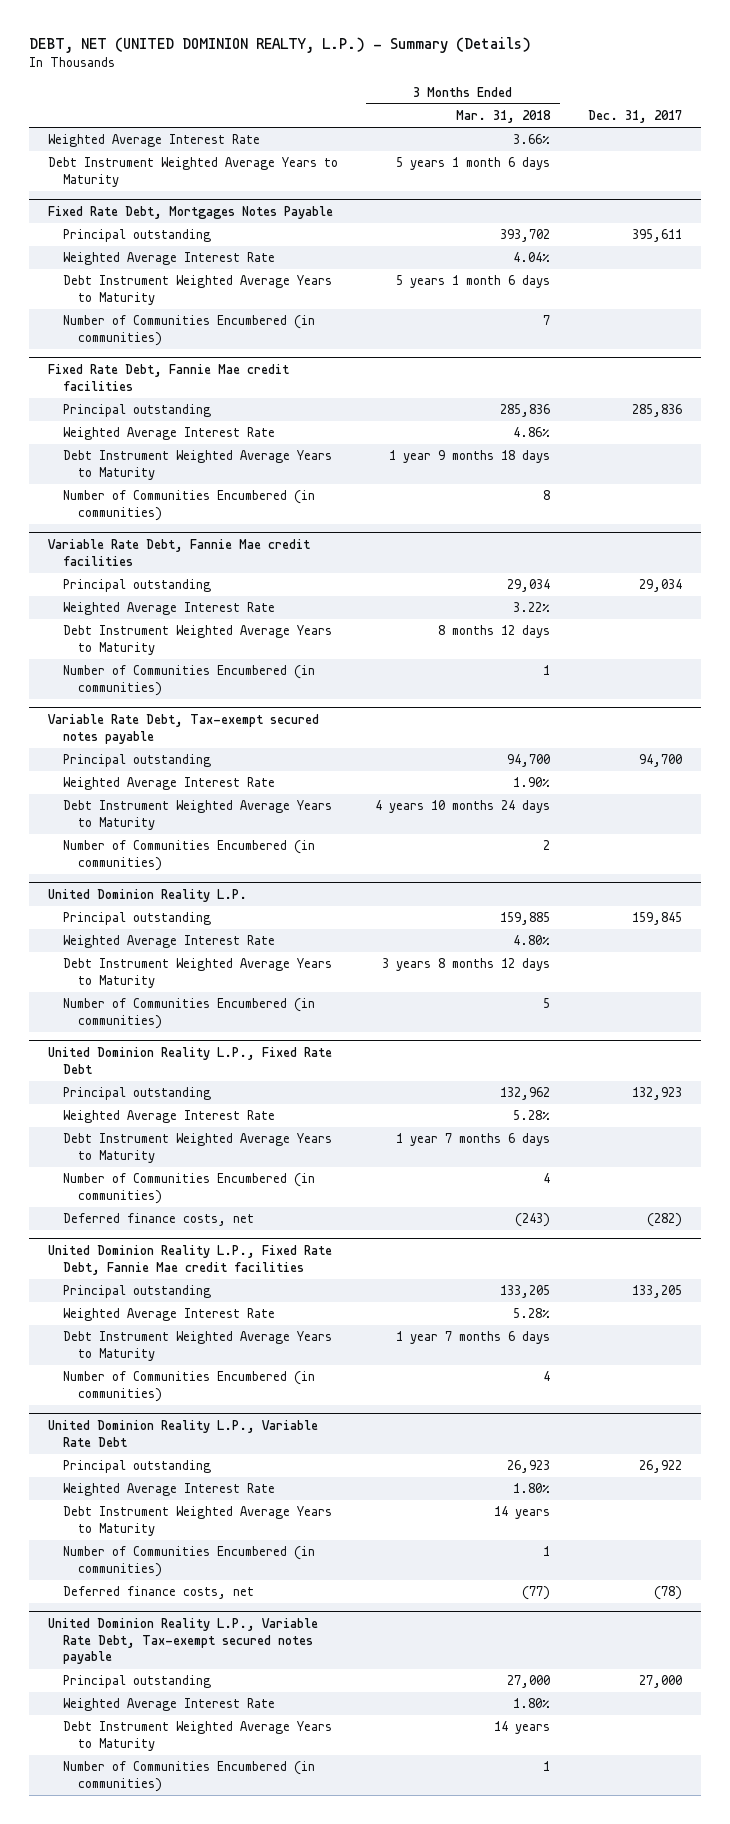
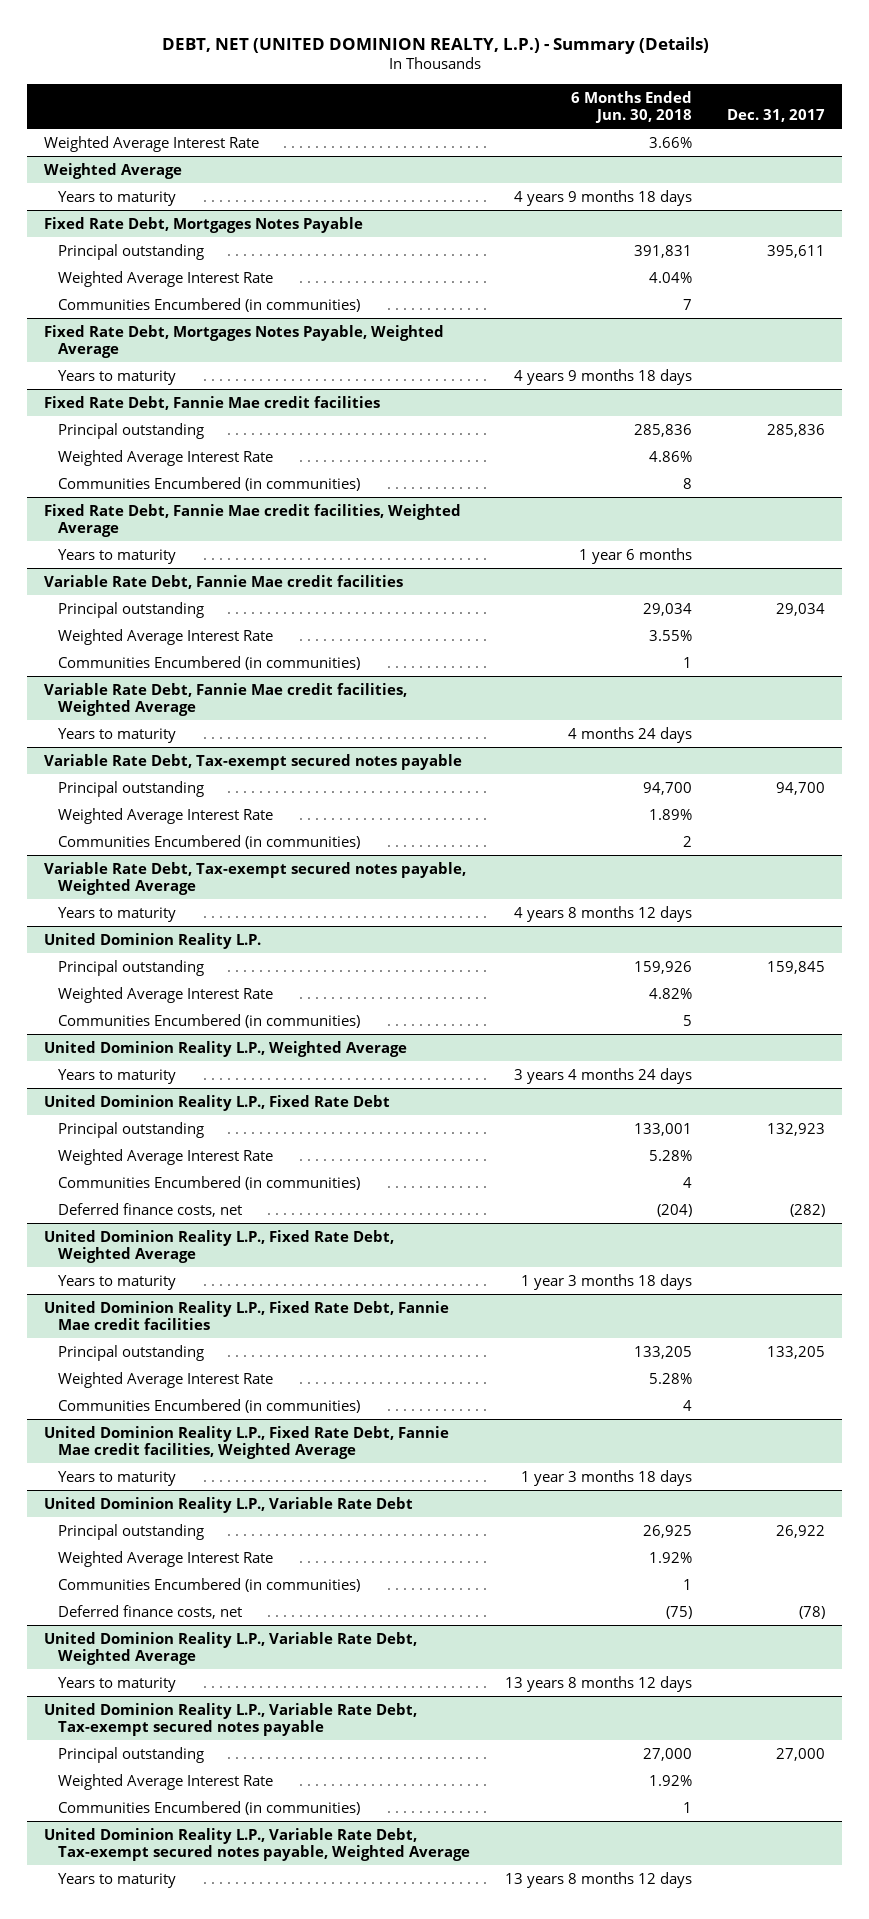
- | 3 Months Ended Mar. 31, 2018 | Dec. 31, 2017
+ | 6 Months Ended Jun. 30, 2018 | Dec. 31, 2017
- Debt Instrument Weighted Average Years to Maturity | 5 years 1 month 6 days |
+ Weighted Average
+ Years to maturity | 4 years 9 months 18 days |
@ Fixed Rate Debt, Mortgages Notes Payable
- Debt Instrument Weighted Average Years to Maturity | 5 years 1 month 6 days |
- Number of Communities Encumbered (in communities) | 7 |
+ Communities Encumbered (in communities) | 7 |
+ Fixed Rate Debt, Mortgages Notes Payable, Weighted Average
+ Years to maturity | 4 years 9 months 18 days |
@ Fixed Rate Debt, Fannie Mae credit facilities
- Debt Instrument Weighted Average Years to Maturity | 1 year 9 months 18 days |
- Number of Communities Encumbered (in communities) | 8 |
+ Communities Encumbered (in communities) | 8 |
+ Fixed Rate Debt, Fannie Mae credit facilities, Weighted Average
+ Years to maturity | 1 year 6 months |
@ Variable Rate Debt, Fannie Mae credit facilities
- Debt Instrument Weighted Average Years to Maturity | 8 months 12 days |
- Number of Communities Encumbered (in communities) | 1 |
+ Communities Encumbered (in communities) | 1 |
+ Variable Rate Debt, Fannie Mae credit facilities, Weighted Average
+ Years to maturity | 4 months 24 days |
@ Variable Rate Debt, Tax-exempt secured notes payable
- Debt Instrument Weighted Average Years to Maturity | 4 years 10 months 24 days |
- Number of Communities Encumbered (in communities) | 2 |
+ Communities Encumbered (in communities) | 2 |
+ Variable Rate Debt, Tax-exempt secured notes payable, Weighted Average
+ Years to maturity | 4 years 8 months 12 days |
@ United Dominion Reality L.P.
- Debt Instrument Weighted Average Years to Maturity | 3 years 8 months 12 days |
- Number of Communities Encumbered (in communities) | 5 |
+ Communities Encumbered (in communities) | 5 |
+ United Dominion Reality L.P., Weighted Average
+ Years to maturity | 3 years 4 months 24 days |
@ United Dominion Reality L.P., Fixed Rate Debt
- Debt Instrument Weighted Average Years to Maturity | 1 year 7 months 6 days |
- Number of Communities Encumbered (in communities) | 4 |
+ Communities Encumbered (in communities) | 4 |
+ United Dominion Reality L.P., Fixed Rate Debt, Weighted Average
+ Years to maturity | 1 year 3 months 18 days |
@ United Dominion Reality L.P., Fixed Rate Debt, Fannie Mae credit facilities
- Debt Instrument Weighted Average Years to Maturity | 1 year 7 months 6 days |
- Number of Communities Encumbered (in communities) | 4 |
+ Communities Encumbered (in communities) | 4 |
+ United Dominion Reality L.P., Fixed Rate Debt, Fannie Mae credit facilities, Weighted Average
+ Years to maturity | 1 year 3 months 18 days |
@ United Dominion Reality L.P., Variable Rate Debt
- Debt Instrument Weighted Average Years to Maturity | 14 years |
- Number of Communities Encumbered (in communities) | 1 |
+ Communities Encumbered (in communities) | 1 |
+ United Dominion Reality L.P., Variable Rate Debt, Weighted Average
+ Years to maturity | 13 years 8 months 12 days |
@ United Dominion Reality L.P., Variable Rate Debt, Tax-exempt secured notes payable
- Debt Instrument Weighted Average Years to Maturity | 14 years |
- Number of Communities Encumbered (in communities) | 1 |
+ Communities Encumbered (in communities) | 1 |
+ United Dominion Reality L.P., Variable Rate Debt, Tax-exempt secured notes payable, Weighted Average
+ Years to maturity | 13 years 8 months 12 days |

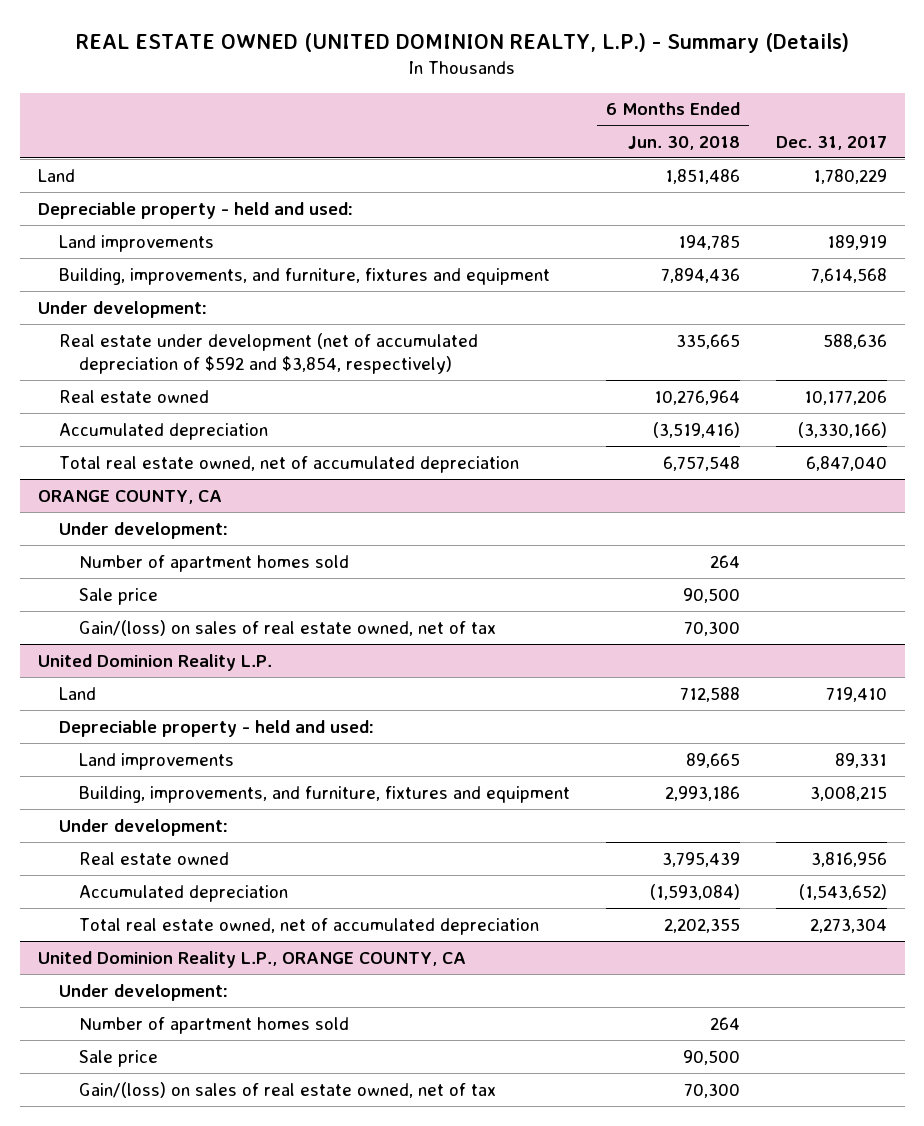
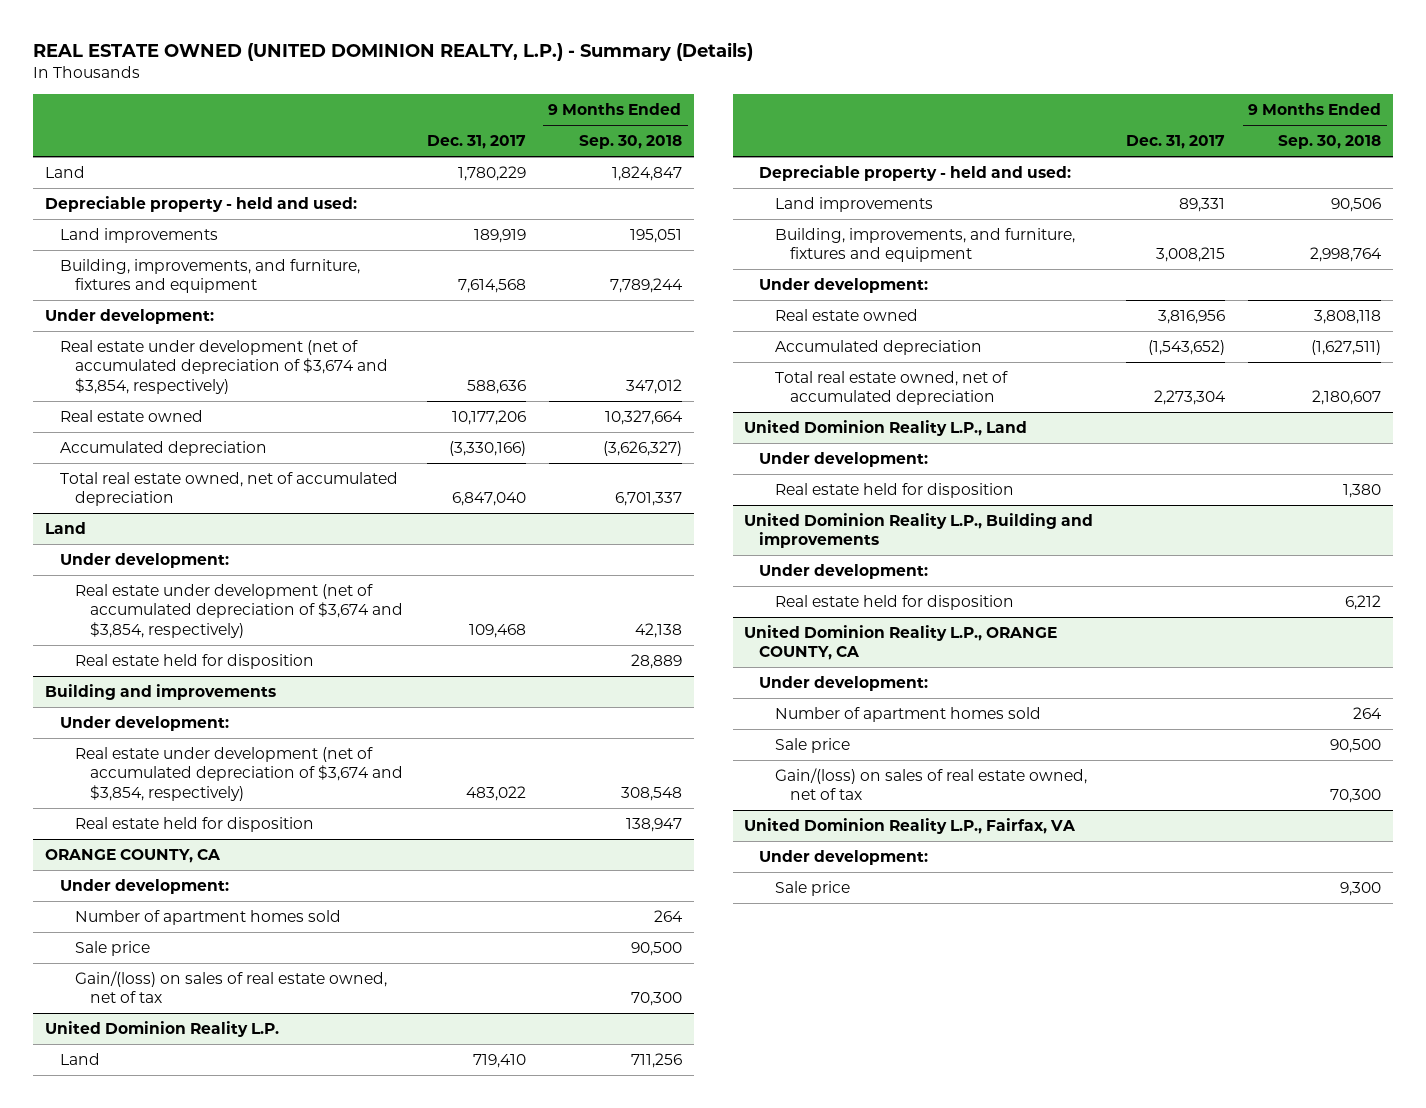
- | 6 Months Ended Jun. 30, 2018 | Dec. 31, 2017
+ | Dec. 31, 2017 | 9 Months Ended Sep. 30, 2018
- Real estate under development (net of accumulated depreciation of $592 and $3,854, respectively) | 335,665 | 588,636
+ Real estate under development (net of accumulated depreciation of $3,674 and $3,854, respectively) | 588,636 | 347,012
+ Land
+ Under development:
+ Real estate under development (net of accumulated depreciation of $3,674 and $3,854, respectively) | 109,468 | 42,138
+ Real estate held for disposition | | 28,889
+ Building and improvements
+ Under development:
+ Real estate under development (net of accumulated depreciation of $3,674 and $3,854, respectively) | 483,022 | 308,548
+ Real estate held for disposition | | 138,947
+ United Dominion Reality L.P., Land
+ Under development:
+ Real estate held for disposition | | 1,380
+ United Dominion Reality L.P., Building and improvements
+ Under development:
+ Real estate held for disposition | | 6,212
+ United Dominion Reality L.P., Fairfax, VA
+ Under development:
+ Sale price | | 9,300

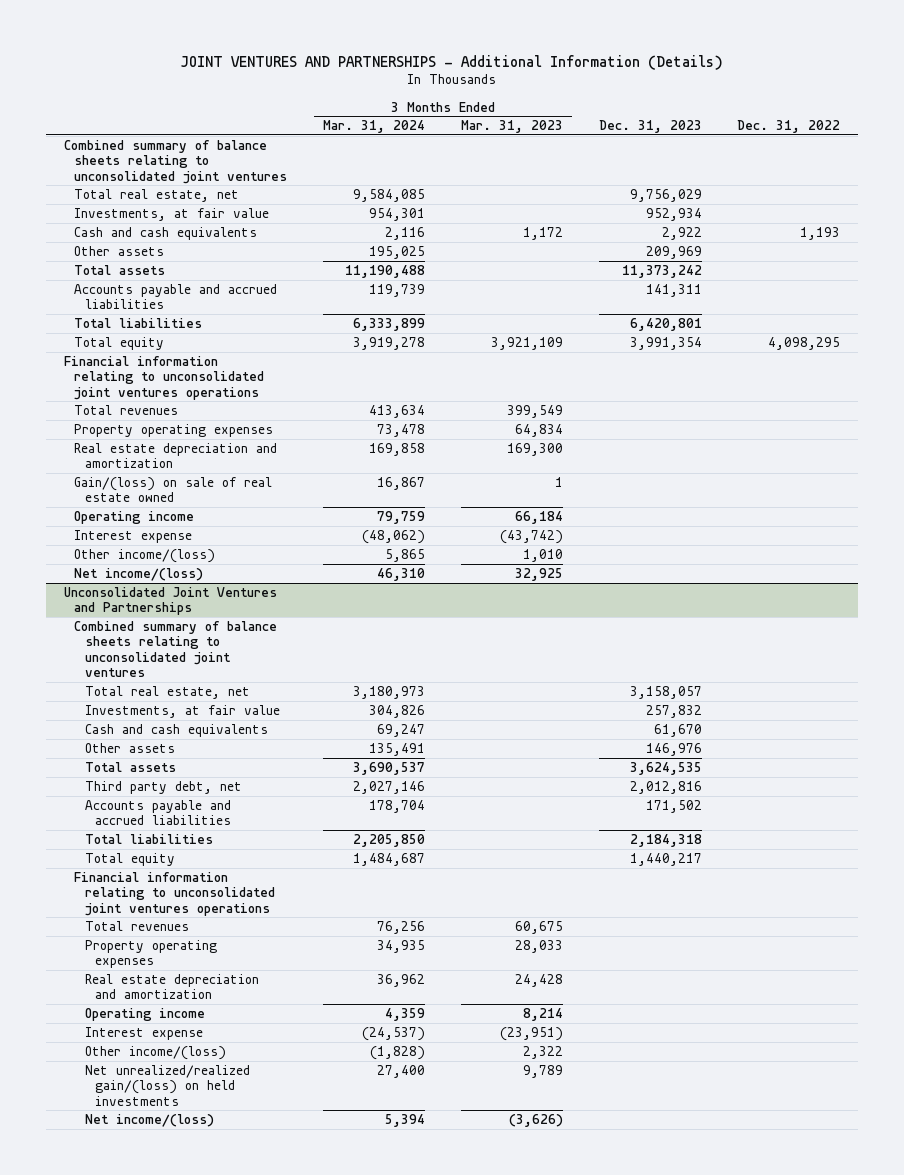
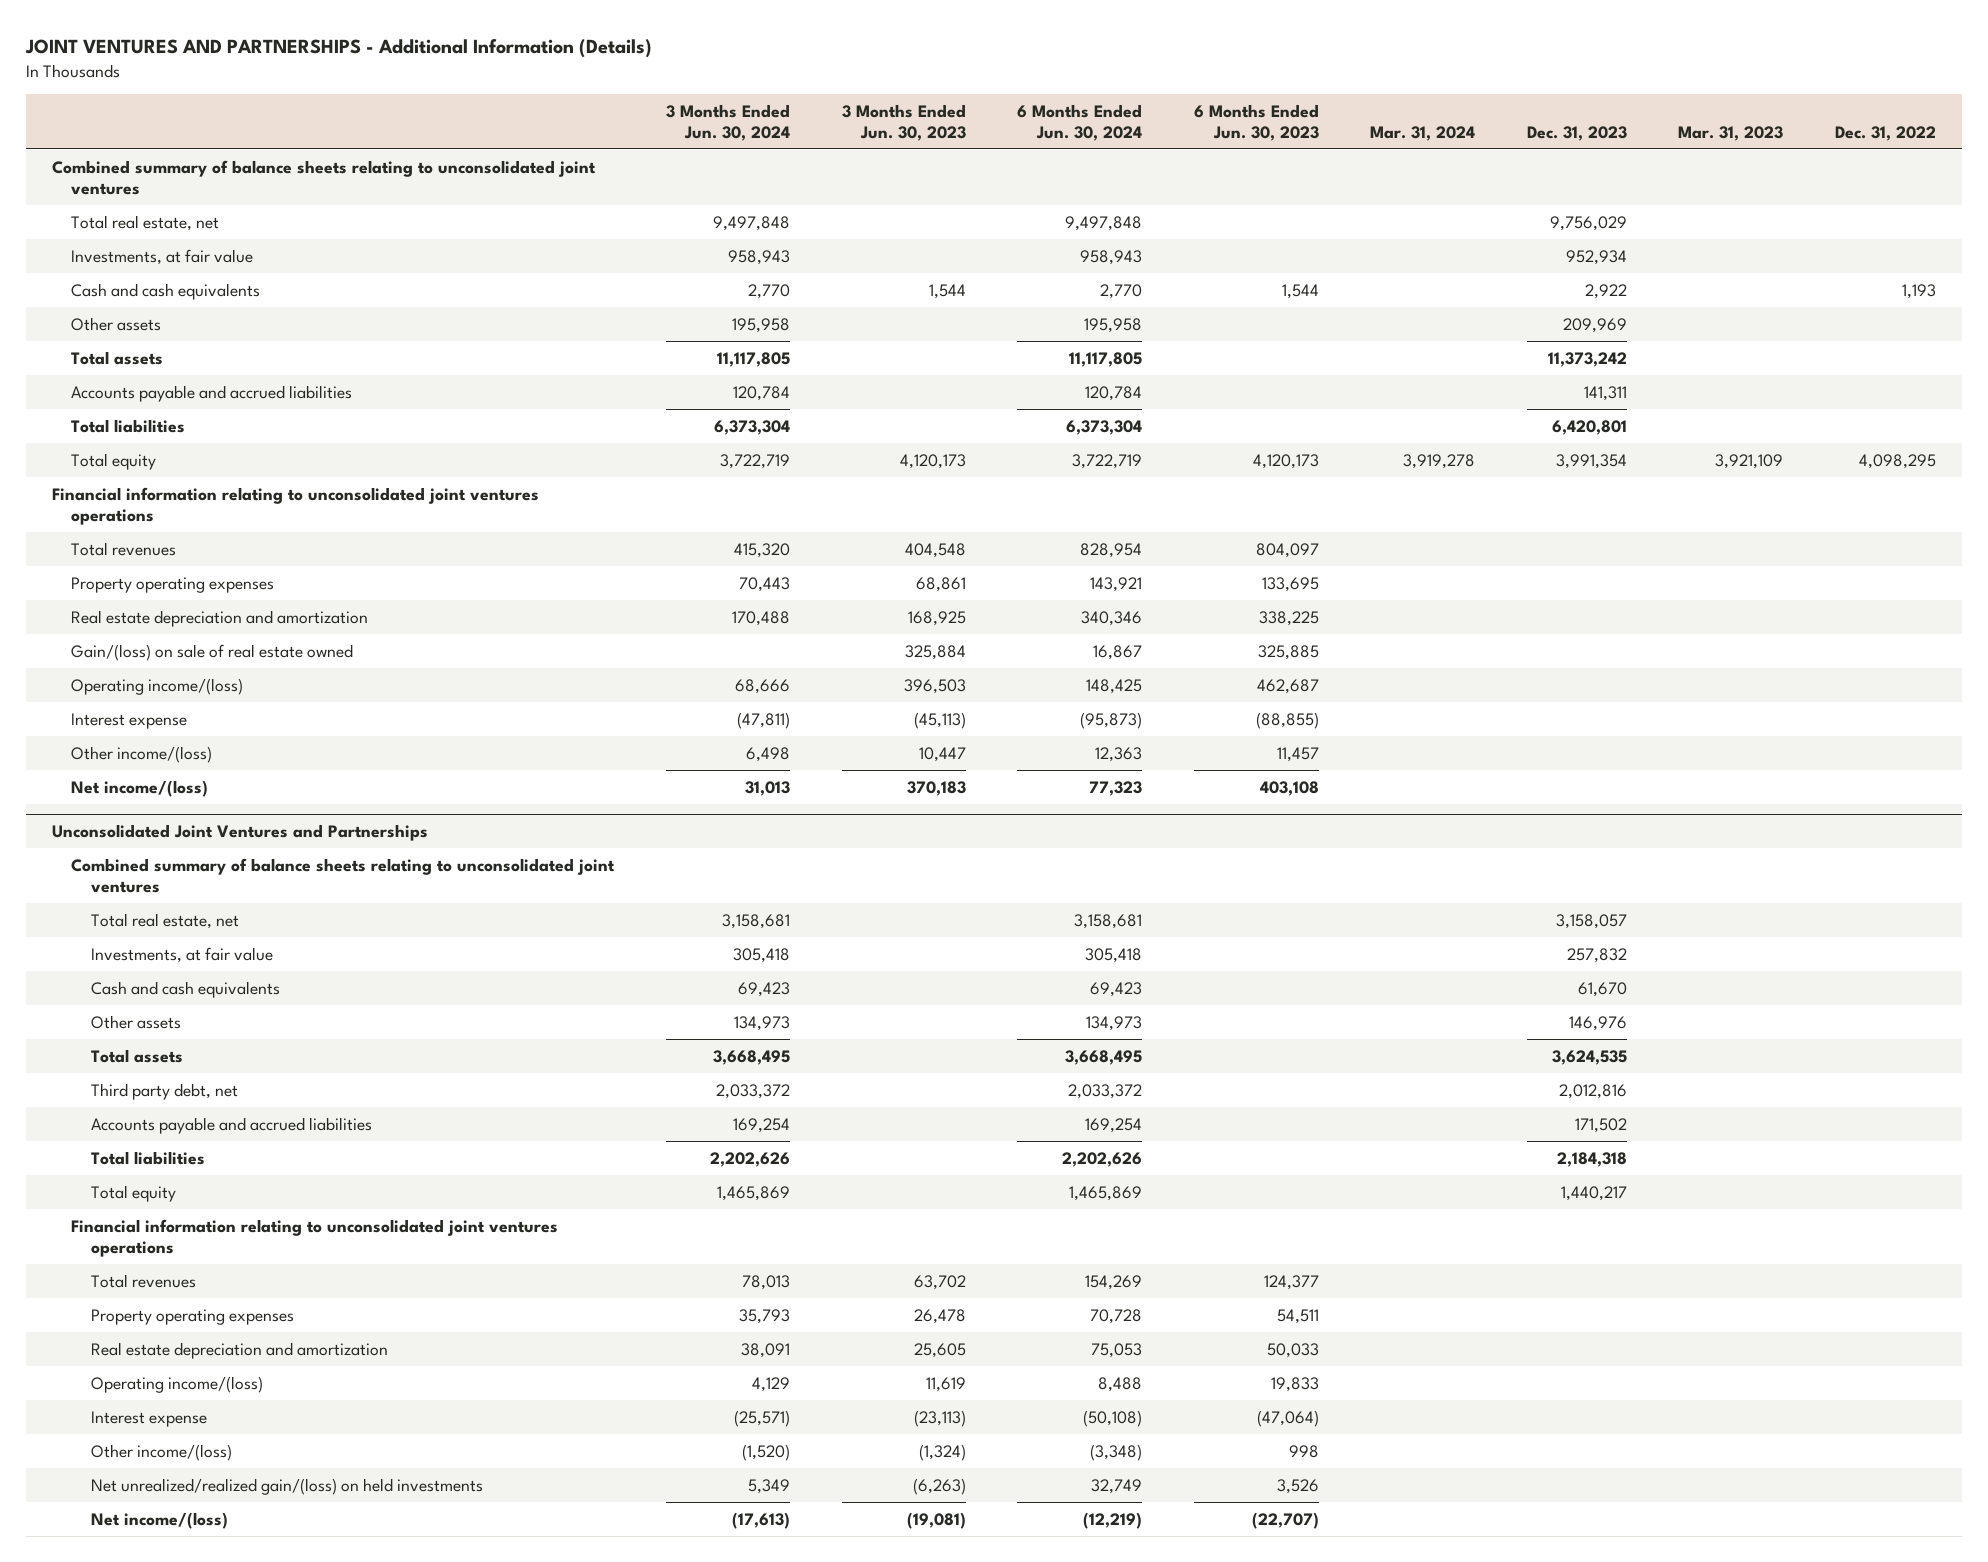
- | 3 Months Ended Mar. 31, 2024 | 3 Months Ended Mar. 31, 2023 | Dec. 31, 2023 | Dec. 31, 2022
+ | 3 Months Ended Jun. 30, 2024 | 3 Months Ended Jun. 30, 2023 | 6 Months Ended Jun. 30, 2024 | 6 Months Ended Jun. 30, 2023 | Mar. 31, 2024 | Dec. 31, 2023 | Mar. 31, 2023 | Dec. 31, 2022
- Operating income | 79,759 | 66,184 | |
+ Operating income/(loss) | 68,666 | 396,503 | 148,425 | 462,687 | | | |
@ Unconsolidated Joint Ventures and Partnerships
- Operating income | 4,359 | 8,214 | |
+ Operating income/(loss) | 4,129 | 11,619 | 8,488 | 19,833 | | | |

